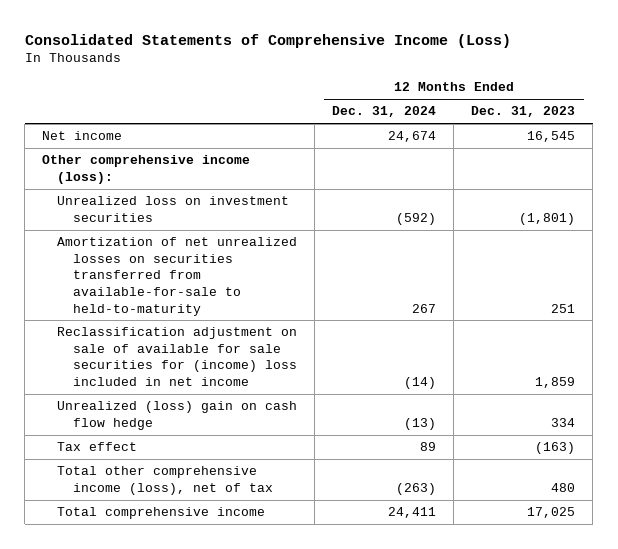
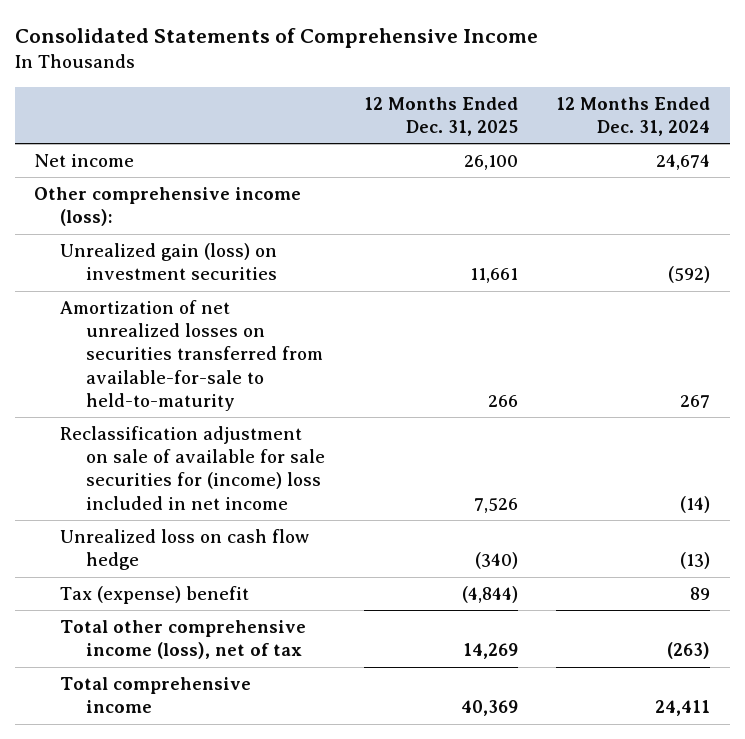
- Consolidated Statements of Comprehensive Income (Loss)
+ Consolidated Statements of Comprehensive Income
- | 12 Months Ended Dec. 31, 2024 | 12 Months Ended Dec. 31, 2023
+ | 12 Months Ended Dec. 31, 2025 | 12 Months Ended Dec. 31, 2024
- Unrealized loss on investment securities | (592) | (1,801)
+ Unrealized gain (loss) on investment securities | 11,661 | (592)
- Unrealized (loss) gain on cash flow hedge | (13) | 334
- Tax effect | 89 | (163)
+ Unrealized loss on cash flow hedge | (340) | (13)
+ Tax (expense) benefit | (4,844) | 89

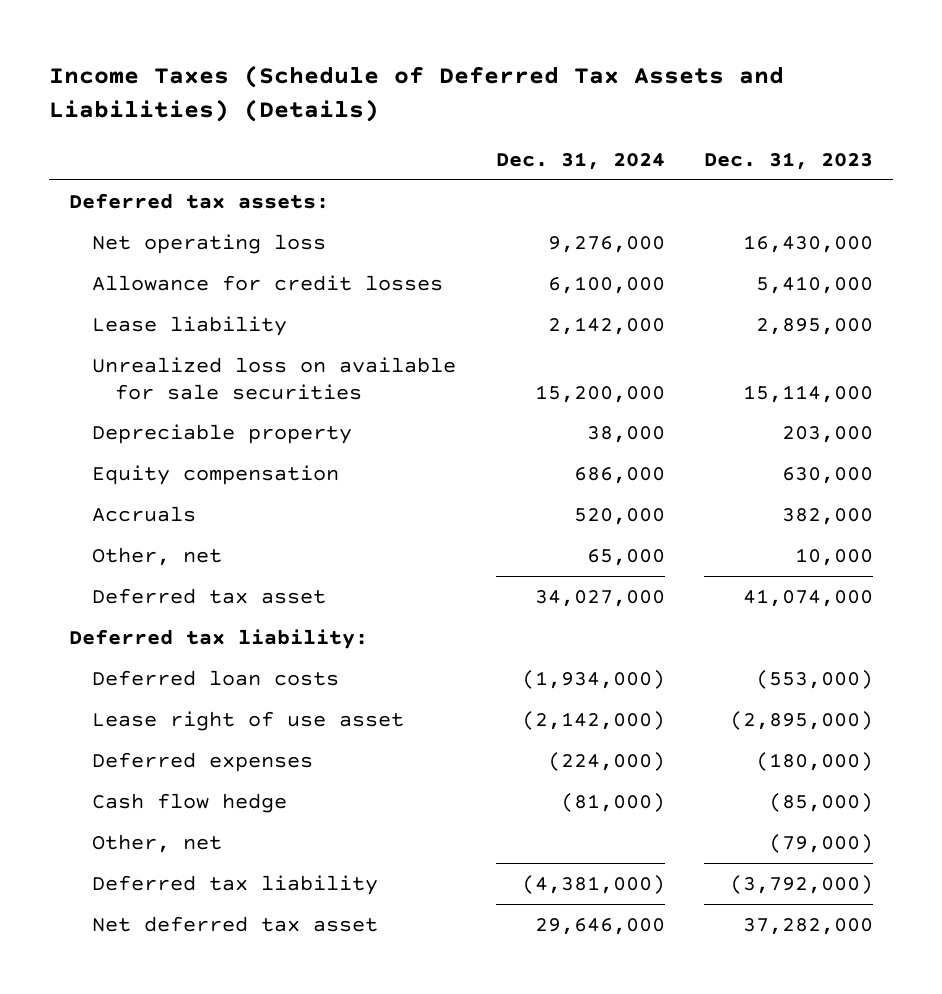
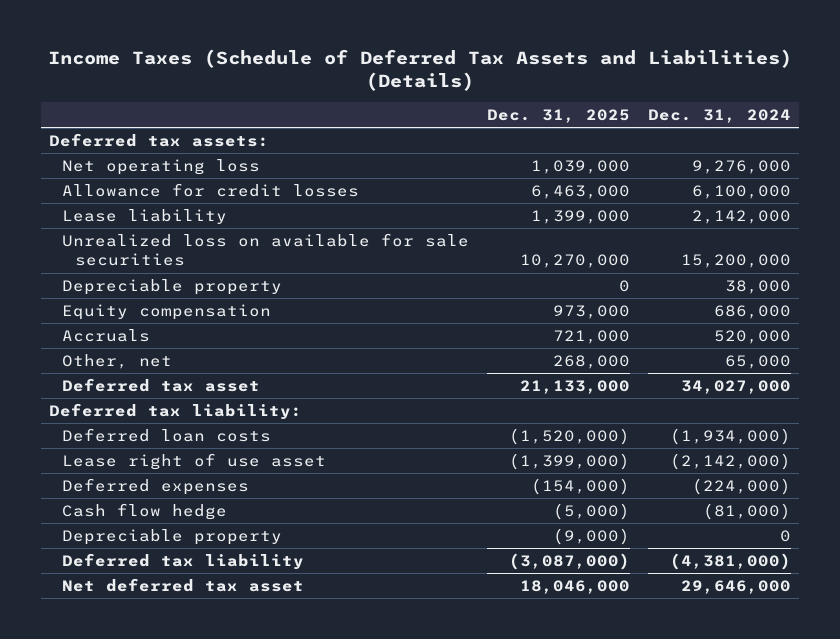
- | Dec. 31, 2024 | Dec. 31, 2023
+ | Dec. 31, 2025 | Dec. 31, 2024
- Other, net | | (79,000)
+ Depreciable property | (9,000) | 0

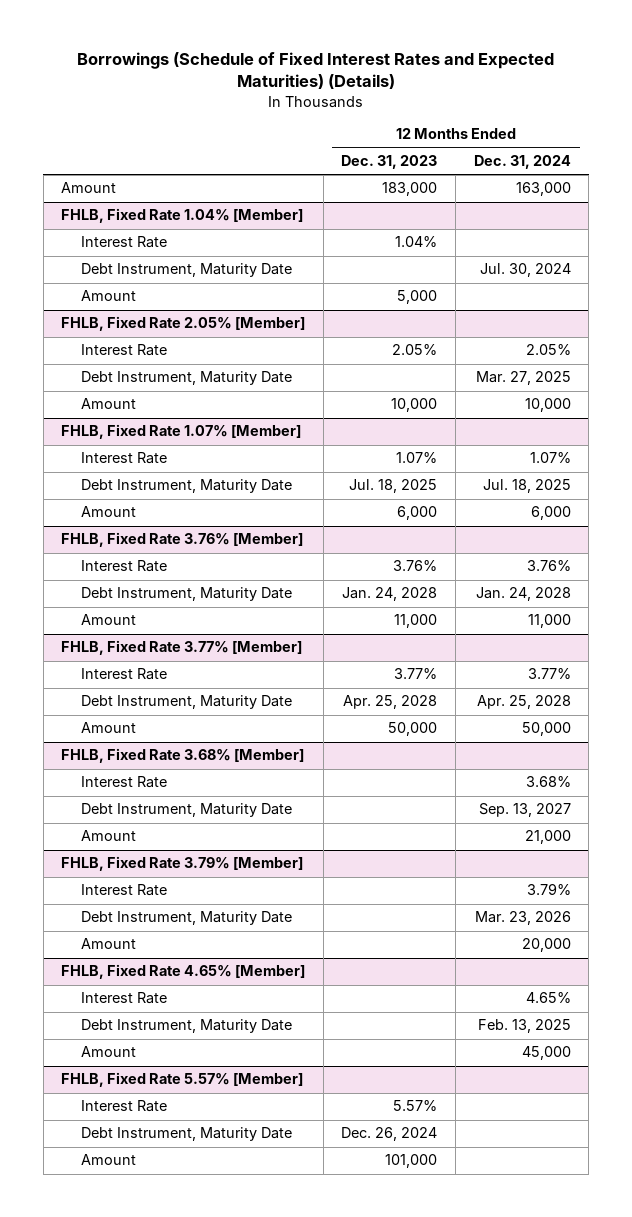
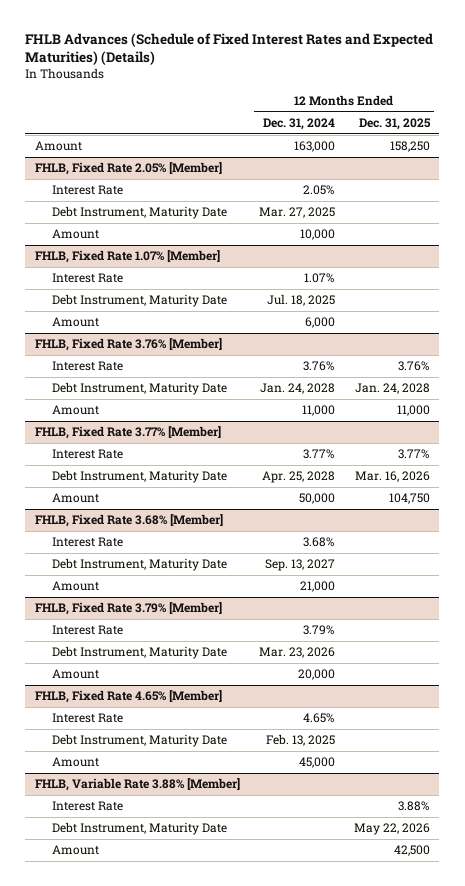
- Borrowings (Schedule of Fixed Interest Rates and Expected Maturities) (Details)
+ FHLB Advances (Schedule of Fixed Interest Rates and Expected Maturities) (Details)
- | 12 Months Ended Dec. 31, 2023 | 12 Months Ended Dec. 31, 2024
+ | 12 Months Ended Dec. 31, 2024 | 12 Months Ended Dec. 31, 2025
- FHLB, Fixed Rate 1.04% [Member]
- Interest Rate | 1.04% |
- Debt Instrument, Maturity Date | | Jul. 30, 2024
- Amount | 5,000 |
- FHLB, Fixed Rate 5.57% [Member]
+ FHLB, Variable Rate 3.88% [Member]

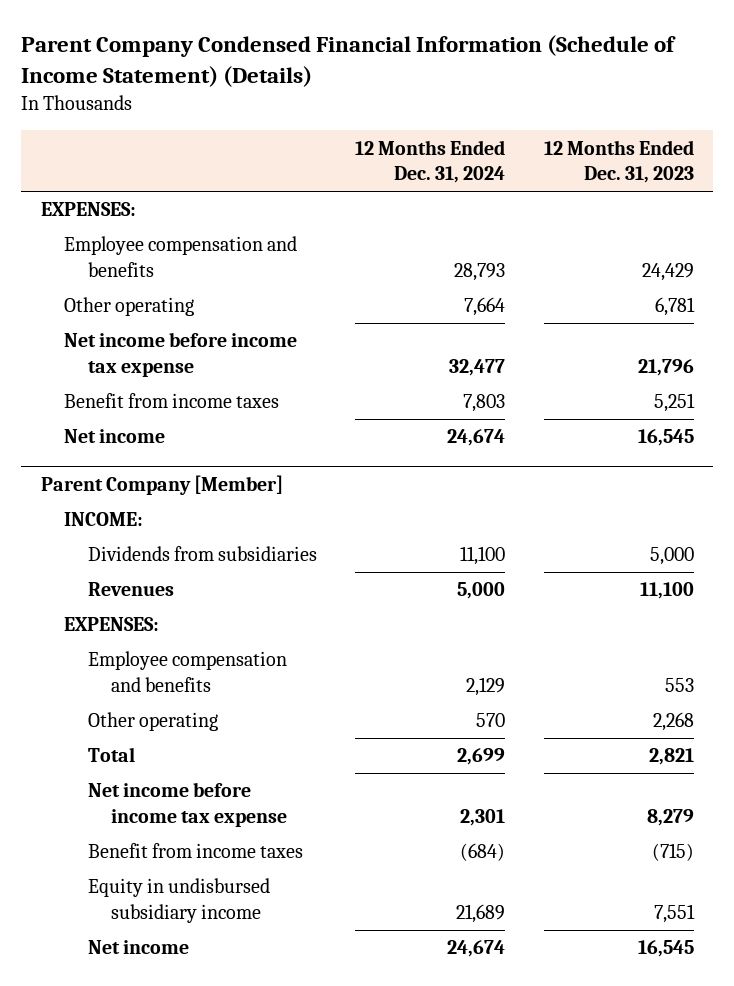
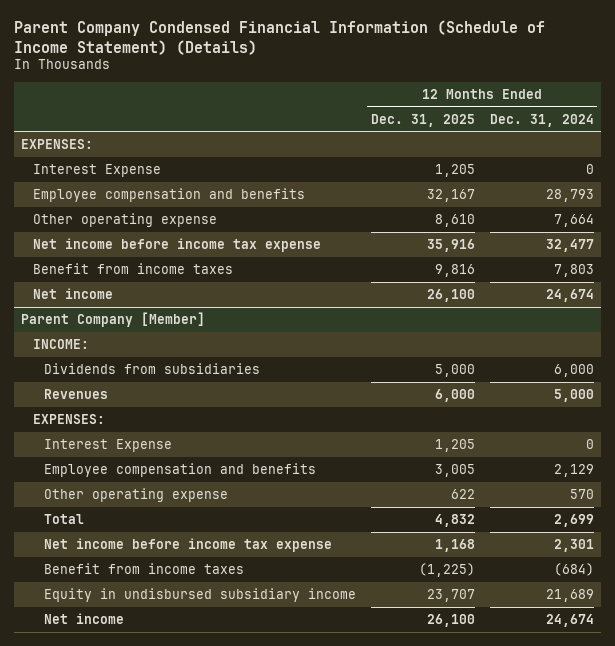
- | 12 Months Ended Dec. 31, 2024 | 12 Months Ended Dec. 31, 2023
+ | 12 Months Ended Dec. 31, 2025 | 12 Months Ended Dec. 31, 2024
+ Interest Expense | 1,205 | 0
- Other operating | 7,664 | 6,781
+ Other operating expense | 8,610 | 7,664
@ Parent Company [Member]
- Dividends from subsidiaries | 11,100 | 5,000
+ Dividends from subsidiaries | 5,000 | 6,000
+ Interest Expense | 1,205 | 0
- Other operating | 570 | 2,268
+ Other operating expense | 622 | 570

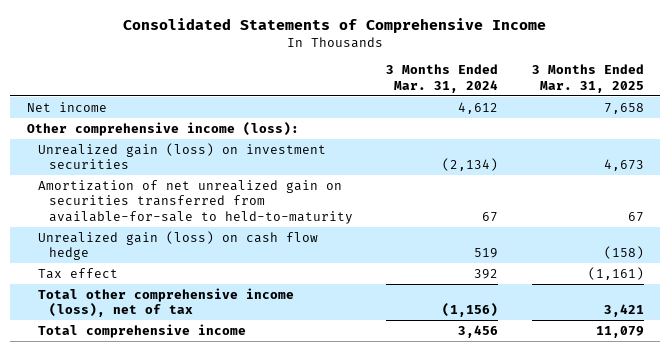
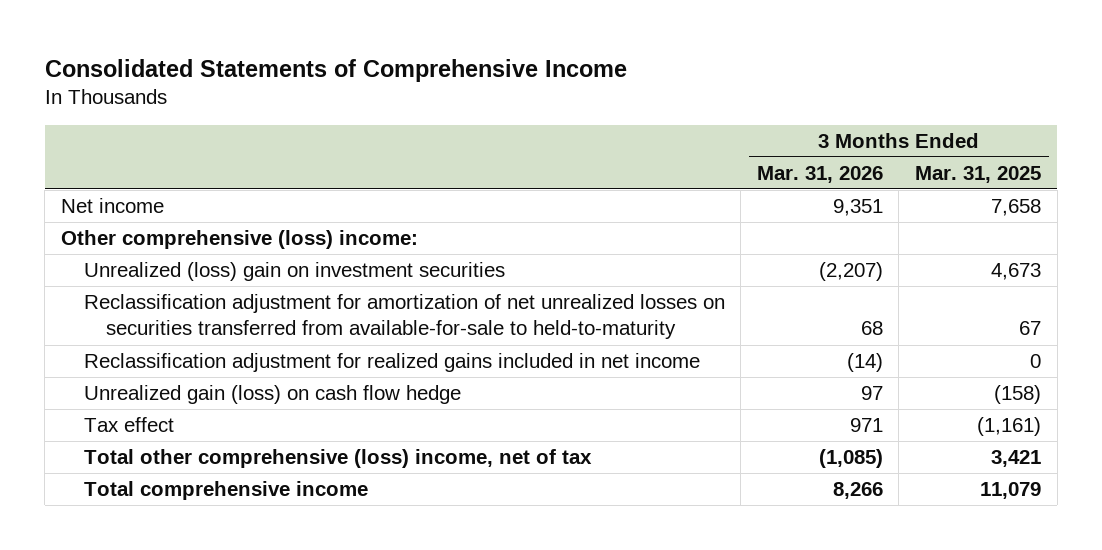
- | 3 Months Ended Mar. 31, 2024 | 3 Months Ended Mar. 31, 2025
+ | 3 Months Ended Mar. 31, 2026 | 3 Months Ended Mar. 31, 2025
- Other comprehensive income (loss):
- Unrealized gain (loss) on investment securities | (2,134) | 4,673
- Amortization of net unrealized gain on securities transferred from available-for-sale to held-to-maturity | 67 | 67
+ Other comprehensive (loss) income:
+ Unrealized (loss) gain on investment securities | (2,207) | 4,673
+ Reclassification adjustment for amortization of net unrealized losses on securities transferred from available-for-sale to held-to-maturity | 68 | 67
+ Reclassification adjustment for realized gains included in net income | (14) | 0
- Total other comprehensive income (loss), net of tax | (1,156) | 3,421
+ Total other comprehensive (loss) income, net of tax | (1,085) | 3,421

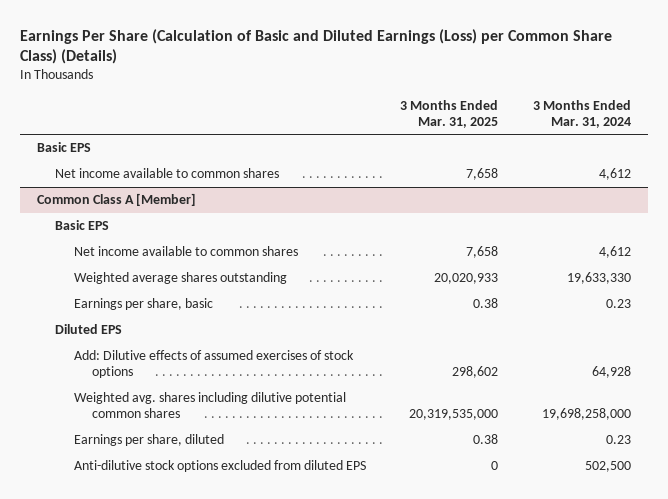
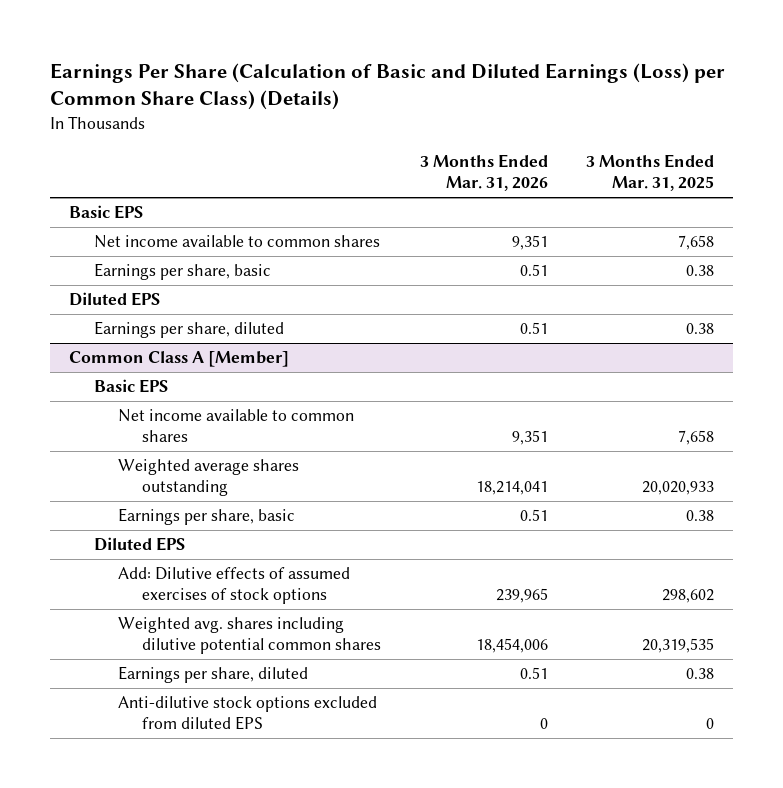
- | 3 Months Ended Mar. 31, 2025 | 3 Months Ended Mar. 31, 2024
+ | 3 Months Ended Mar. 31, 2026 | 3 Months Ended Mar. 31, 2025
+ Earnings per share, basic | 0.51 | 0.38
+ Diluted EPS
+ Earnings per share, diluted | 0.51 | 0.38
@ Common Class A [Member]
- Weighted avg. shares including dilutive potential common shares | 20,319,535,000 | 19,698,258,000
+ Weighted avg. shares including dilutive potential common shares | 18,454,006 | 20,319,535

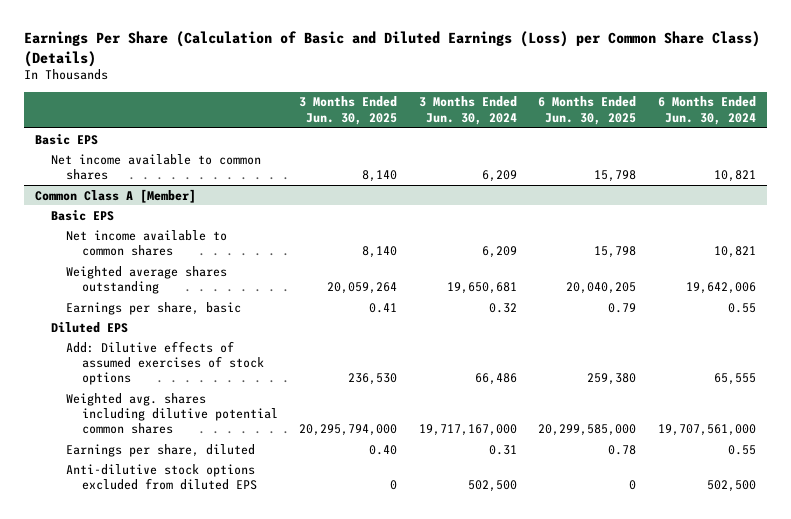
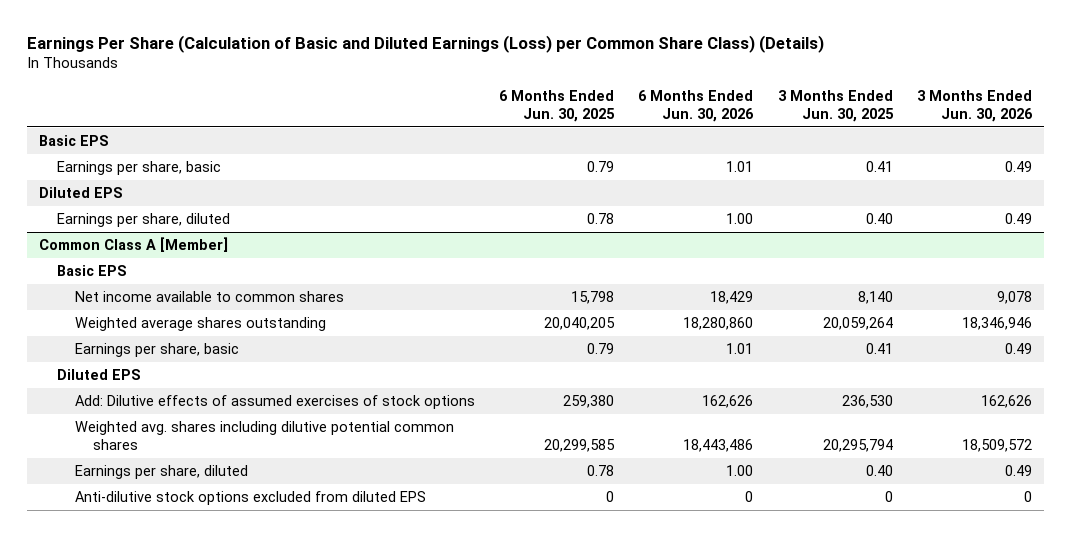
- | 3 Months Ended Jun. 30, 2025 | 3 Months Ended Jun. 30, 2024 | 6 Months Ended Jun. 30, 2025 | 6 Months Ended Jun. 30, 2024
+ | 6 Months Ended Jun. 30, 2025 | 6 Months Ended Jun. 30, 2026 | 3 Months Ended Jun. 30, 2025 | 3 Months Ended Jun. 30, 2026
- Net income available to common shares | 8,140 | 6,209 | 15,798 | 10,821
+ Earnings per share, basic | 0.79 | 1.01 | 0.41 | 0.49
+ Diluted EPS
+ Earnings per share, diluted | 0.78 | 1.00 | 0.40 | 0.49
@ Common Class A [Member]
- Weighted avg. shares including dilutive potential common shares | 20,295,794,000 | 19,717,167,000 | 20,299,585,000 | 19,707,561,000
+ Weighted avg. shares including dilutive potential common shares | 20,299,585 | 18,443,486 | 20,295,794 | 18,509,572

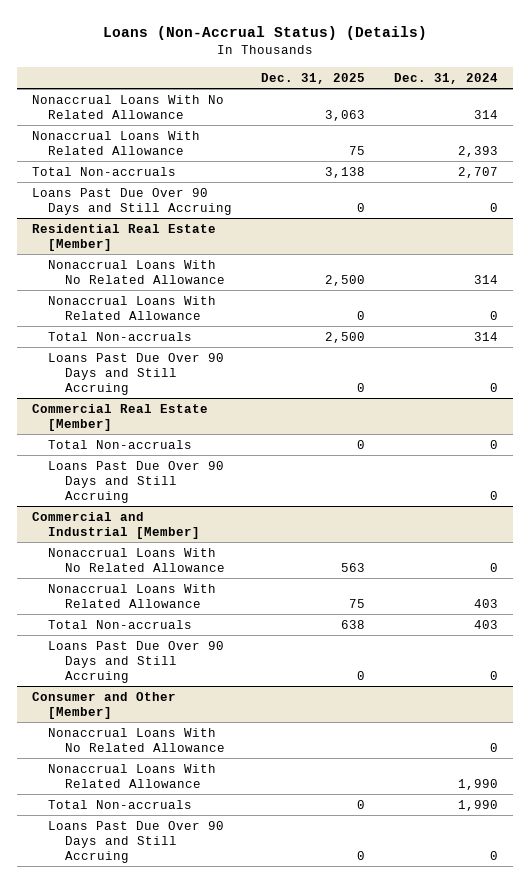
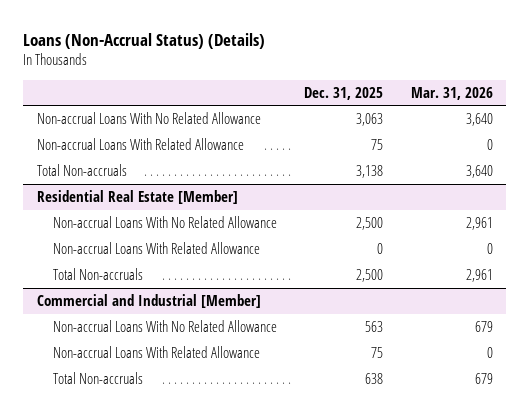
- | Dec. 31, 2025 | Dec. 31, 2024
+ | Dec. 31, 2025 | Mar. 31, 2026
- Nonaccrual Loans With No Related Allowance | 3,063 | 314
- Nonaccrual Loans With Related Allowance | 75 | 2,393
+ Non-accrual Loans With No Related Allowance | 3,063 | 3,640
+ Non-accrual Loans With Related Allowance | 75 | 0
- Loans Past Due Over 90 Days and Still Accruing | 0 | 0
@ Residential Real Estate [Member]
- Nonaccrual Loans With No Related Allowance | 2,500 | 314
- Nonaccrual Loans With Related Allowance | 0 | 0
+ Non-accrual Loans With No Related Allowance | 2,500 | 2,961
+ Non-accrual Loans With Related Allowance | 0 | 0
- Loans Past Due Over 90 Days and Still Accruing | 0 | 0
- Commercial Real Estate [Member]
- Total Non-accruals | 0 | 0
- Loans Past Due Over 90 Days and Still Accruing | | 0
@ Commercial and Industrial [Member]
- Nonaccrual Loans With No Related Allowance | 563 | 0
- Nonaccrual Loans With Related Allowance | 75 | 403
+ Non-accrual Loans With No Related Allowance | 563 | 679
+ Non-accrual Loans With Related Allowance | 75 | 0
- Loans Past Due Over 90 Days and Still Accruing | 0 | 0
- Consumer and Other [Member]
- Nonaccrual Loans With No Related Allowance | | 0
- Nonaccrual Loans With Related Allowance | | 1,990
- Total Non-accruals | 0 | 1,990
- Loans Past Due Over 90 Days and Still Accruing | 0 | 0

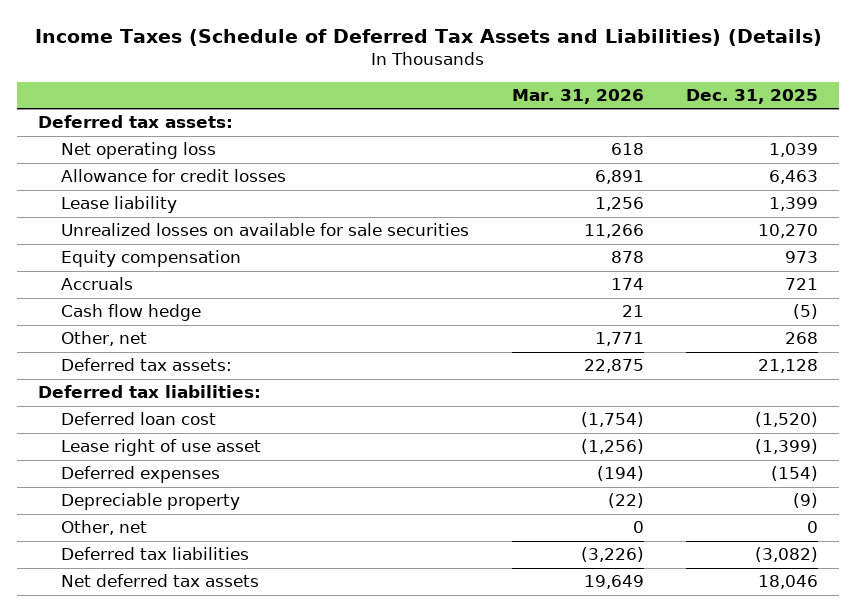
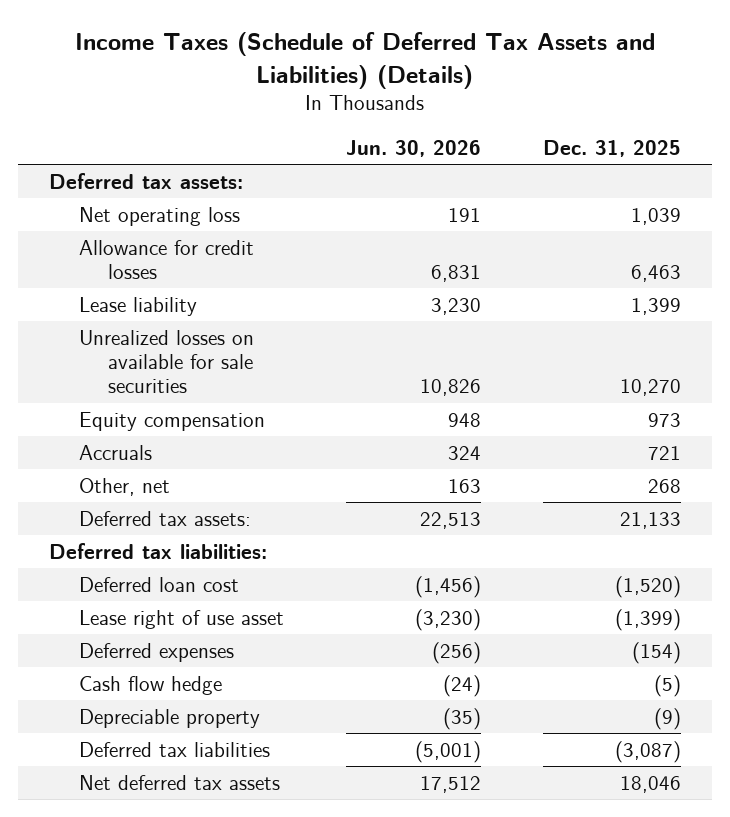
- | Mar. 31, 2026 | Dec. 31, 2025
+ | Jun. 30, 2026 | Dec. 31, 2025
- Deferred tax assets: | 22,875 | 21,128
+ Deferred tax assets: | 22,513 | 21,133
moved down: Cash flow hedge | (24) | (5)
- Other, net | 0 | 0
- Deferred tax liabilities | (3,226) | (3,082)
+ Deferred tax liabilities | (5,001) | (3,087)

